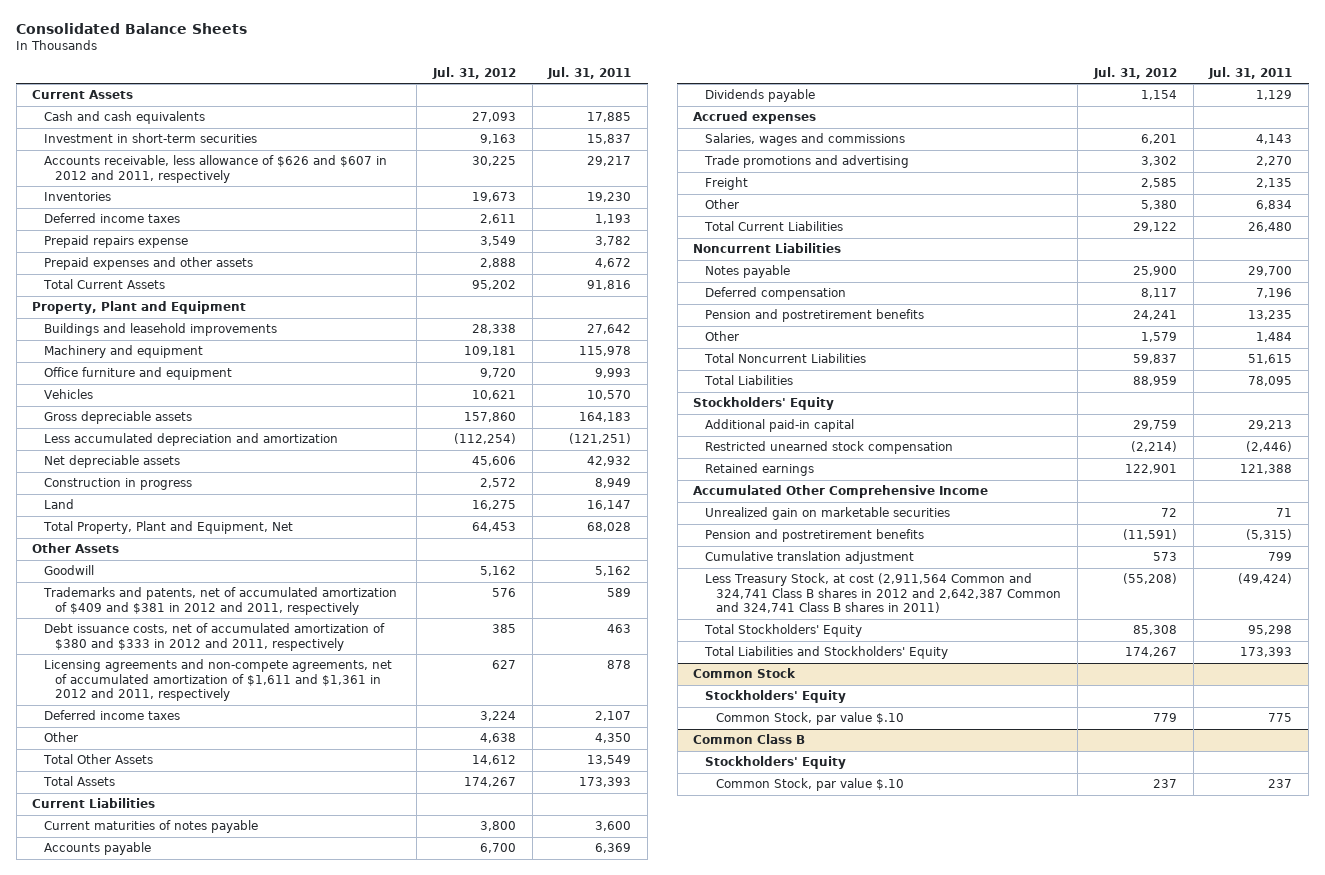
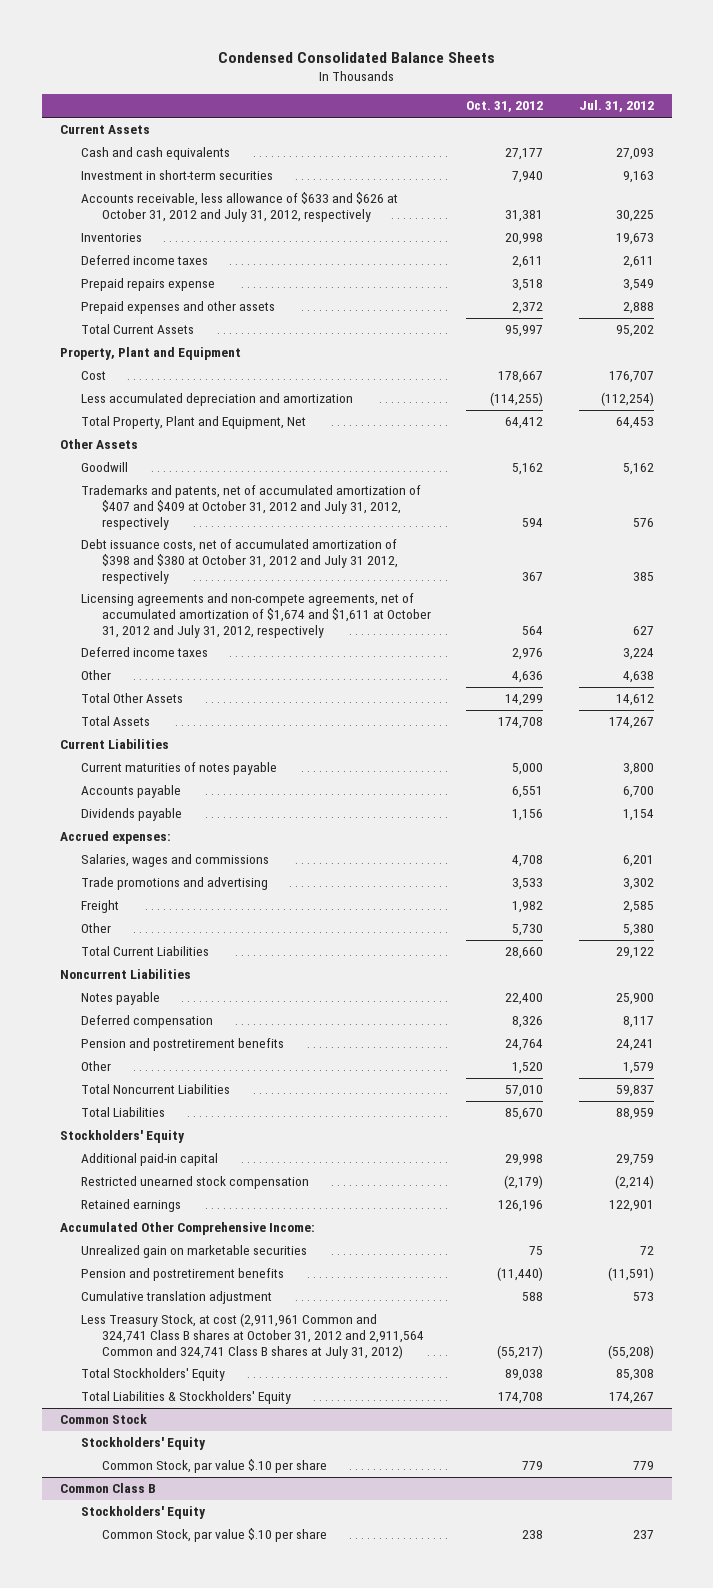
- Consolidated Balance Sheets
+ Condensed Consolidated Balance Sheets
- | Jul. 31, 2012 | Jul. 31, 2011
+ | Oct. 31, 2012 | Jul. 31, 2012
- Accounts receivable, less allowance of $626 and $607 in 2012 and 2011, respectively | 30,225 | 29,217
+ Accounts receivable, less allowance of $633 and $626 at October 31, 2012 and July 31, 2012, respectively | 31,381 | 30,225
- Buildings and leasehold improvements | 28,338 | 27,642
- Machinery and equipment | 109,181 | 115,978
- Office furniture and equipment | 9,720 | 9,993
- Vehicles | 10,621 | 10,570
- Gross depreciable assets | 157,860 | 164,183
+ Cost | 178,667 | 176,707
- Net depreciable assets | 45,606 | 42,932
- Construction in progress | 2,572 | 8,949
- Land | 16,275 | 16,147
- Trademarks and patents, net of accumulated amortization of $409 and $381 in 2012 and 2011, respectively | 576 | 589
- Debt issuance costs, net of accumulated amortization of $380 and $333 in 2012 and 2011, respectively | 385 | 463
- Licensing agreements and non-compete agreements, net of accumulated amortization of $1,611 and $1,361 in 2012 and 2011, respectively | 627 | 878
+ Trademarks and patents, net of accumulated amortization of $407 and $409 at October 31, 2012 and July 31, 2012, respectively | 594 | 576
+ Debt issuance costs, net of accumulated amortization of $398 and $380 at October 31, 2012 and July 31 2012, respectively | 367 | 385
+ Licensing agreements and non-compete agreements, net of accumulated amortization of $1,674 and $1,611 at October 31, 2012 and July 31, 2012, respectively | 564 | 627
- Accrued expenses
+ Accrued expenses:
- Accumulated Other Comprehensive Income
+ Accumulated Other Comprehensive Income:
- Less Treasury Stock, at cost (2,911,564 Common and 324,741 Class B shares in 2012 and 2,642,387 Common and 324,741 Class B shares in 2011) | (55,208) | (49,424)
+ Less Treasury Stock, at cost (2,911,961 Common and 324,741 Class B shares at October 31, 2012 and 2,911,564 Common and 324,741 Class B shares at July 31, 2012) | (55,217) | (55,208)
- Total Liabilities and Stockholders' Equity | 174,267 | 173,393
+ Total Liabilities & Stockholders' Equity | 174,708 | 174,267
@ Common Stock
- Common Stock, par value $.10 | 779 | 775
+ Common Stock, par value $.10 per share | 779 | 779
@ Common Class B
- Common Stock, par value $.10 | 237 | 237
+ Common Stock, par value $.10 per share | 238 | 237

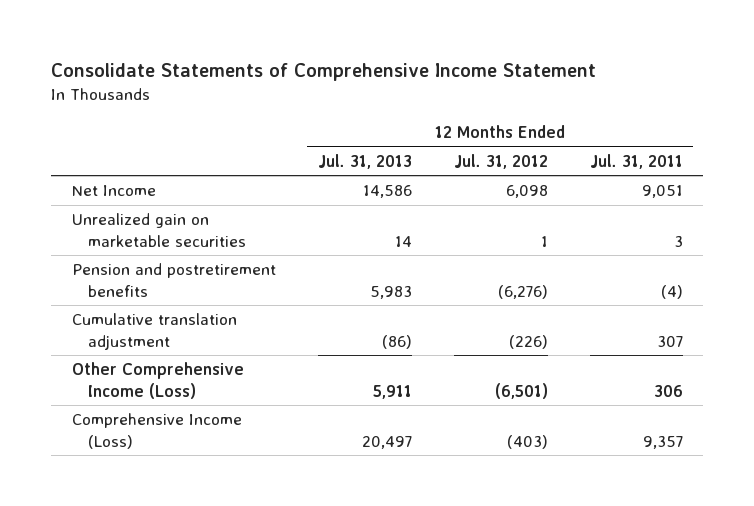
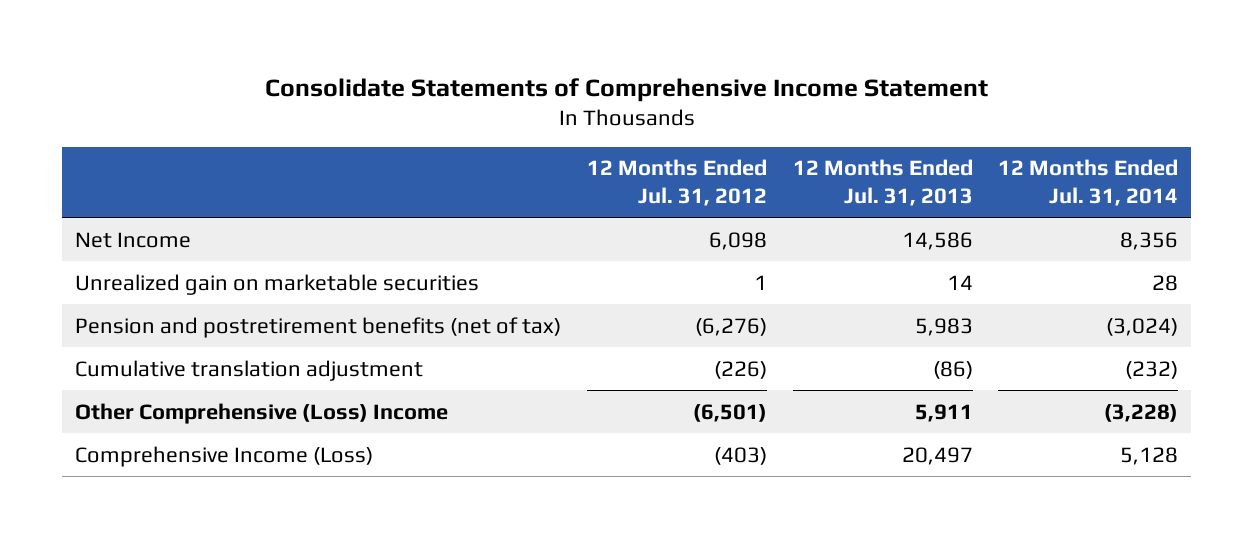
- | 12 Months Ended Jul. 31, 2013 | 12 Months Ended Jul. 31, 2012 | 12 Months Ended Jul. 31, 2011
+ | 12 Months Ended Jul. 31, 2012 | 12 Months Ended Jul. 31, 2013 | 12 Months Ended Jul. 31, 2014
- Pension and postretirement benefits | 5,983 | (6,276) | (4)
+ Pension and postretirement benefits (net of tax) | (6,276) | 5,983 | (3,024)
- Other Comprehensive Income (Loss) | 5,911 | (6,501) | 306
+ Other Comprehensive (Loss) Income | (6,501) | 5,911 | (3,228)

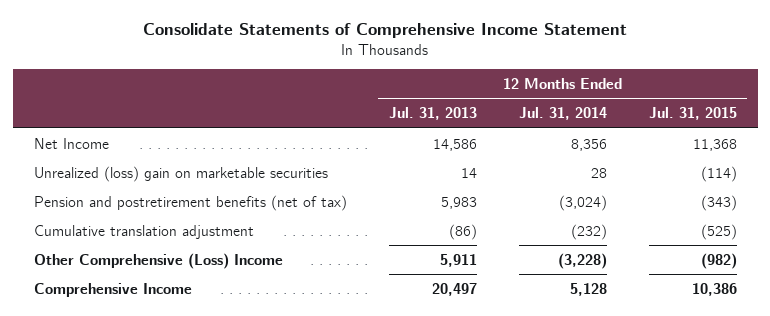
- | 12 Months Ended Jul. 31, 2012 | 12 Months Ended Jul. 31, 2013 | 12 Months Ended Jul. 31, 2014
+ | 12 Months Ended Jul. 31, 2013 | 12 Months Ended Jul. 31, 2014 | 12 Months Ended Jul. 31, 2015
- Unrealized gain on marketable securities | 1 | 14 | 28
+ Unrealized (loss) gain on marketable securities | 14 | 28 | (114)
- Comprehensive Income (Loss) | (403) | 20,497 | 5,128
+ Comprehensive Income | 20,497 | 5,128 | 10,386

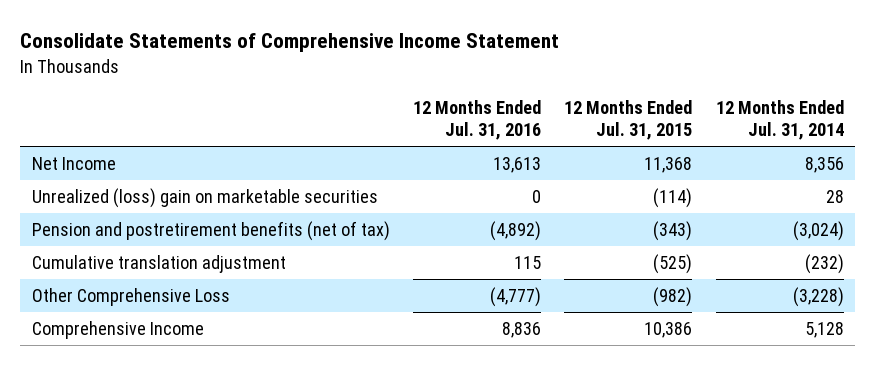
- | 12 Months Ended Jul. 31, 2013 | 12 Months Ended Jul. 31, 2014 | 12 Months Ended Jul. 31, 2015
+ | 12 Months Ended Jul. 31, 2016 | 12 Months Ended Jul. 31, 2015 | 12 Months Ended Jul. 31, 2014
- Other Comprehensive (Loss) Income | 5,911 | (3,228) | (982)
+ Other Comprehensive Loss | (4,777) | (982) | (3,228)

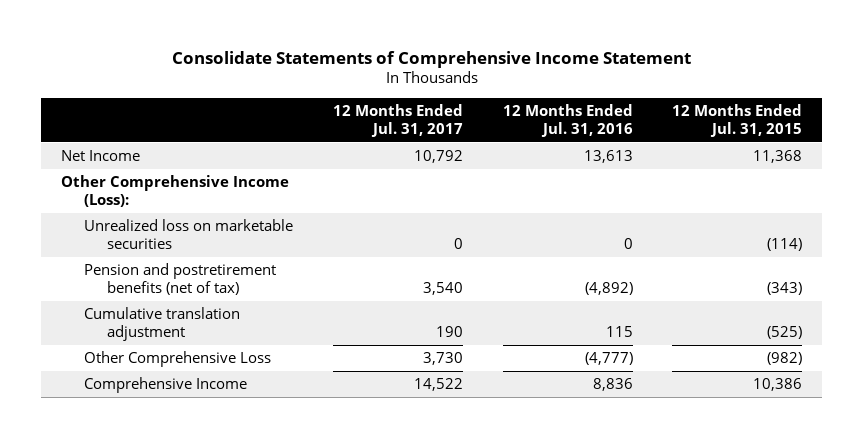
- | 12 Months Ended Jul. 31, 2016 | 12 Months Ended Jul. 31, 2015 | 12 Months Ended Jul. 31, 2014
+ | 12 Months Ended Jul. 31, 2017 | 12 Months Ended Jul. 31, 2016 | 12 Months Ended Jul. 31, 2015
- Unrealized (loss) gain on marketable securities | 0 | (114) | 28
+ Other Comprehensive Income (Loss):
+ Unrealized loss on marketable securities | 0 | 0 | (114)

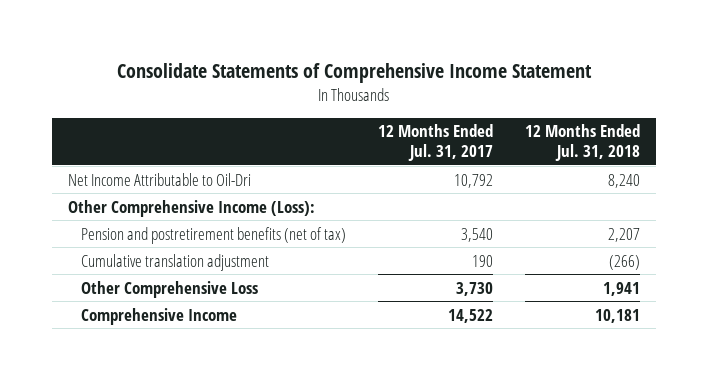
- | 12 Months Ended Jul. 31, 2017 | 12 Months Ended Jul. 31, 2016 | 12 Months Ended Jul. 31, 2015
+ | 12 Months Ended Jul. 31, 2017 | 12 Months Ended Jul. 31, 2018
- Net Income | 10,792 | 13,613 | 11,368
+ Net Income Attributable to Oil-Dri | 10,792 | 8,240
- Unrealized loss on marketable securities | 0 | 0 | (114)

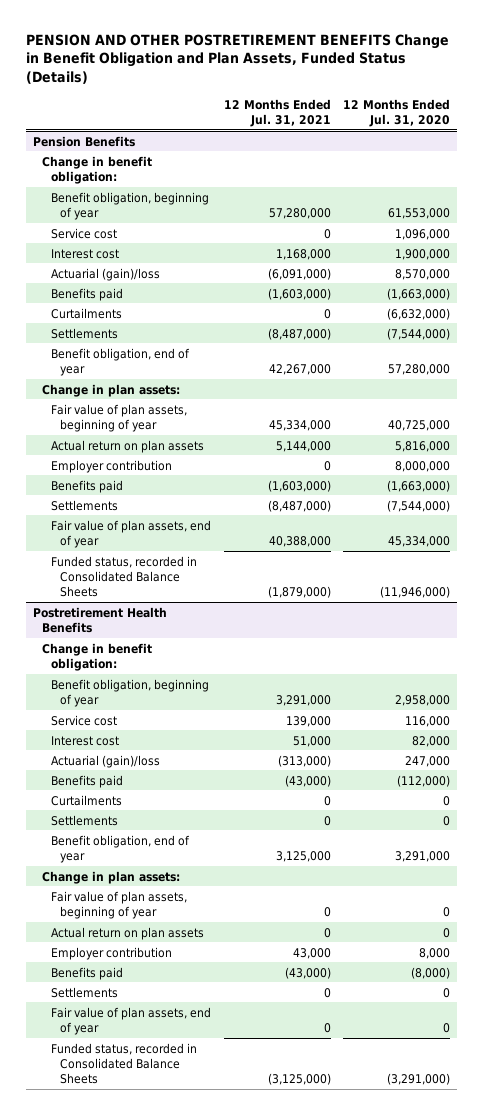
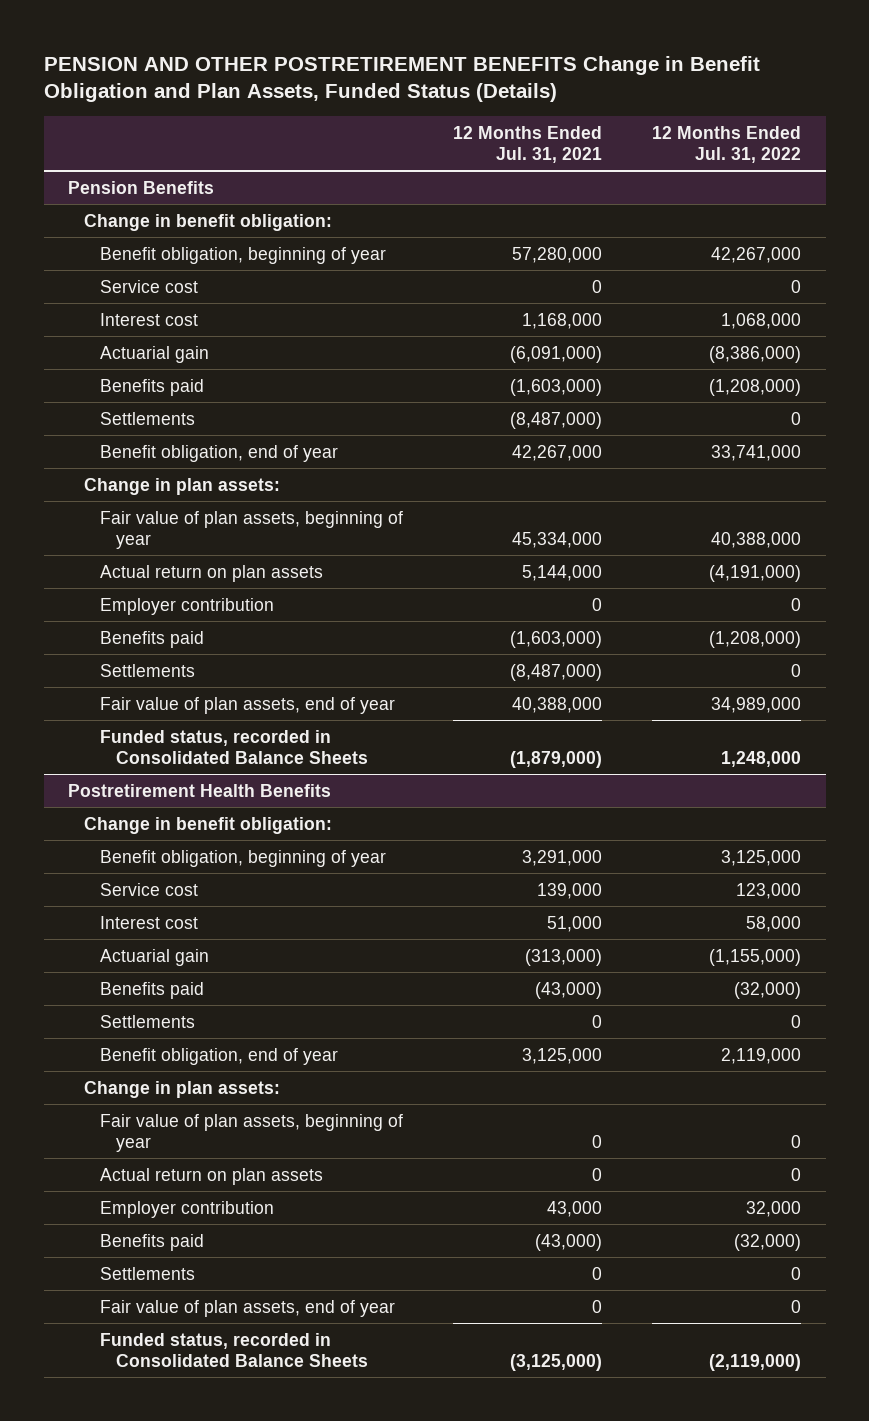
- | 12 Months Ended Jul. 31, 2021 | 12 Months Ended Jul. 31, 2020
+ | 12 Months Ended Jul. 31, 2021 | 12 Months Ended Jul. 31, 2022
@ Pension Benefits
- Actuarial (gain)/loss | (6,091,000) | 8,570,000
+ Actuarial gain | (6,091,000) | (8,386,000)
- Curtailments | 0 | (6,632,000)
@ Postretirement Health Benefits
- Actuarial (gain)/loss | (313,000) | 247,000
+ Actuarial gain | (313,000) | (1,155,000)
- Curtailments | 0 | 0

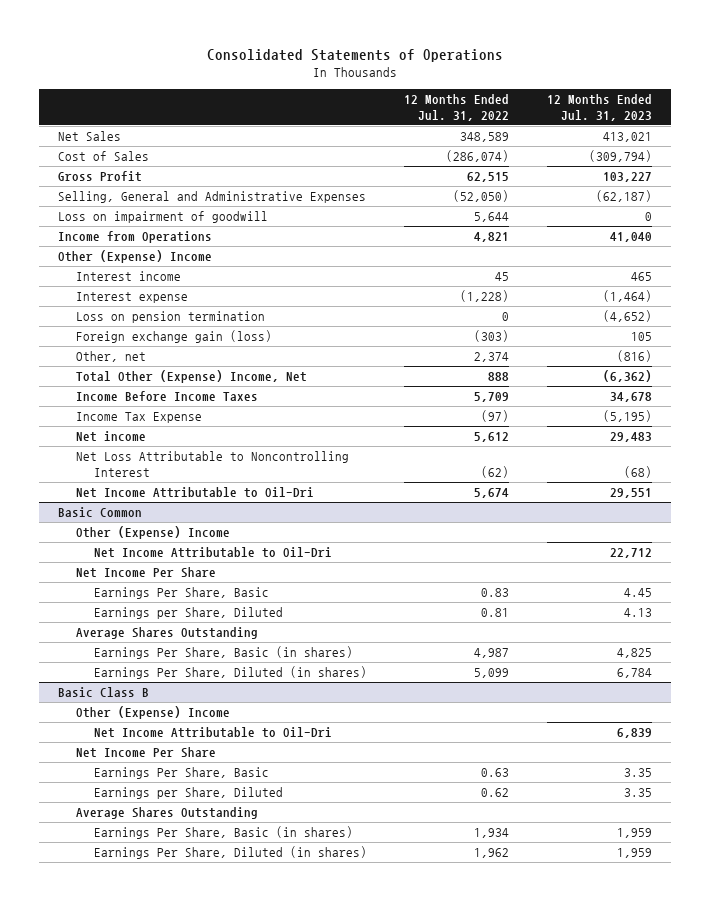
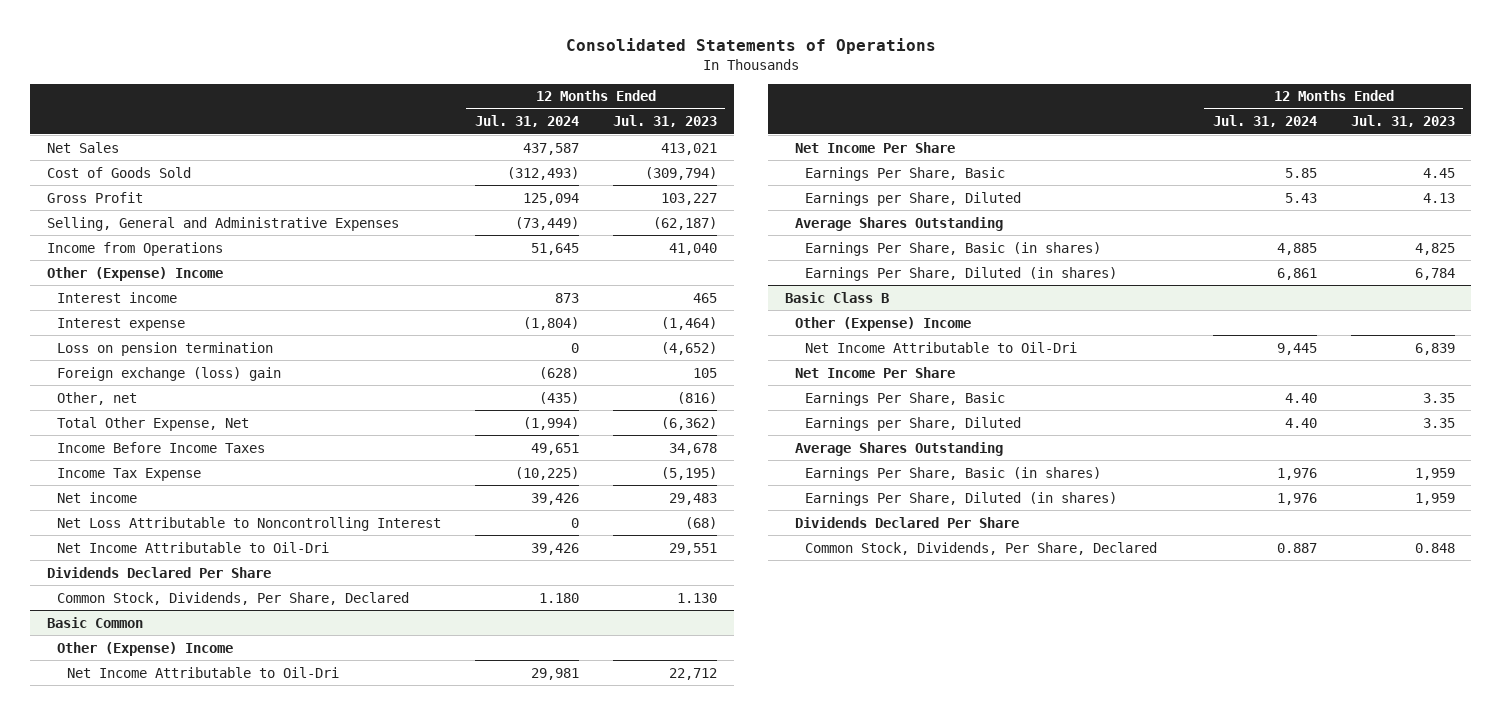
- | 12 Months Ended Jul. 31, 2022 | 12 Months Ended Jul. 31, 2023
+ | 12 Months Ended Jul. 31, 2024 | 12 Months Ended Jul. 31, 2023
- Cost of Sales | (286,074) | (309,794)
+ Cost of Goods Sold | (312,493) | (309,794)
- Loss on impairment of goodwill | 5,644 | 0
- Foreign exchange gain (loss) | (303) | 105
+ Foreign exchange (loss) gain | (628) | 105
- Total Other (Expense) Income, Net | 888 | (6,362)
+ Total Other Expense, Net | (1,994) | (6,362)
+ Dividends Declared Per Share
+ Common Stock, Dividends, Per Share, Declared | 1.180 | 1.130
@ Basic Class B
+ Dividends Declared Per Share
+ Common Stock, Dividends, Per Share, Declared | 0.887 | 0.848

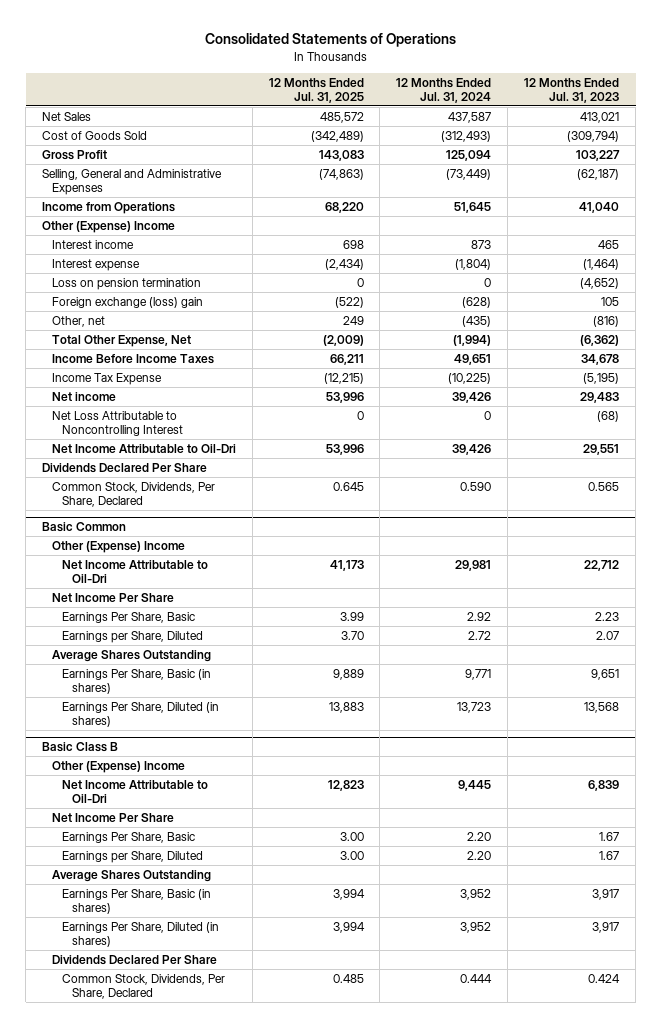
- | 12 Months Ended Jul. 31, 2024 | 12 Months Ended Jul. 31, 2023
+ | 12 Months Ended Jul. 31, 2025 | 12 Months Ended Jul. 31, 2024 | 12 Months Ended Jul. 31, 2023
- Common Stock, Dividends, Per Share, Declared | 1.180 | 1.130
+ Common Stock, Dividends, Per Share, Declared | 0.645 | 0.590 | 0.565
@ Basic Common
- Earnings Per Share, Basic | 5.85 | 4.45
- Earnings per Share, Diluted | 5.43 | 4.13
+ Earnings Per Share, Basic | 3.99 | 2.92 | 2.23
+ Earnings per Share, Diluted | 3.70 | 2.72 | 2.07
- Earnings Per Share, Basic (in shares) | 4,885 | 4,825
- Earnings Per Share, Diluted (in shares) | 6,861 | 6,784
+ Earnings Per Share, Basic (in shares) | 9,889 | 9,771 | 9,651
+ Earnings Per Share, Diluted (in shares) | 13,883 | 13,723 | 13,568
@ Basic Class B
- Earnings Per Share, Basic | 4.40 | 3.35
- Earnings per Share, Diluted | 4.40 | 3.35
+ Earnings Per Share, Basic | 3.00 | 2.20 | 1.67
+ Earnings per Share, Diluted | 3.00 | 2.20 | 1.67
- Earnings Per Share, Basic (in shares) | 1,976 | 1,959
- Earnings Per Share, Diluted (in shares) | 1,976 | 1,959
+ Earnings Per Share, Basic (in shares) | 3,994 | 3,952 | 3,917
+ Earnings Per Share, Diluted (in shares) | 3,994 | 3,952 | 3,917
- Common Stock, Dividends, Per Share, Declared | 0.887 | 0.848
+ Common Stock, Dividends, Per Share, Declared | 0.485 | 0.444 | 0.424

